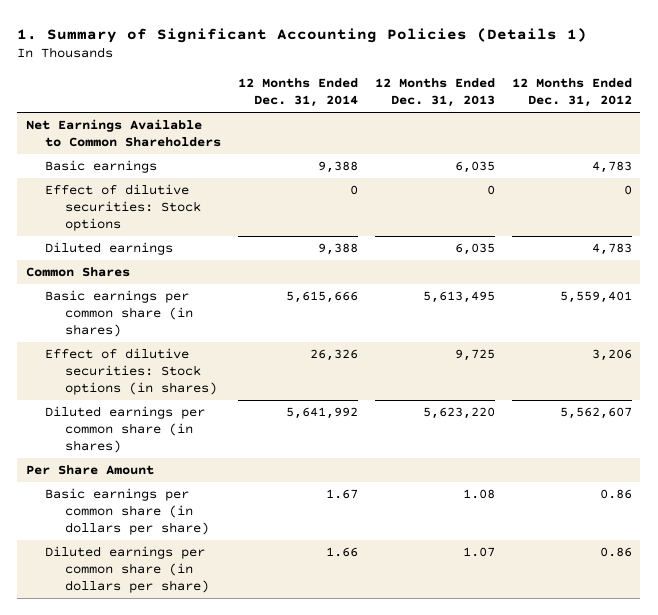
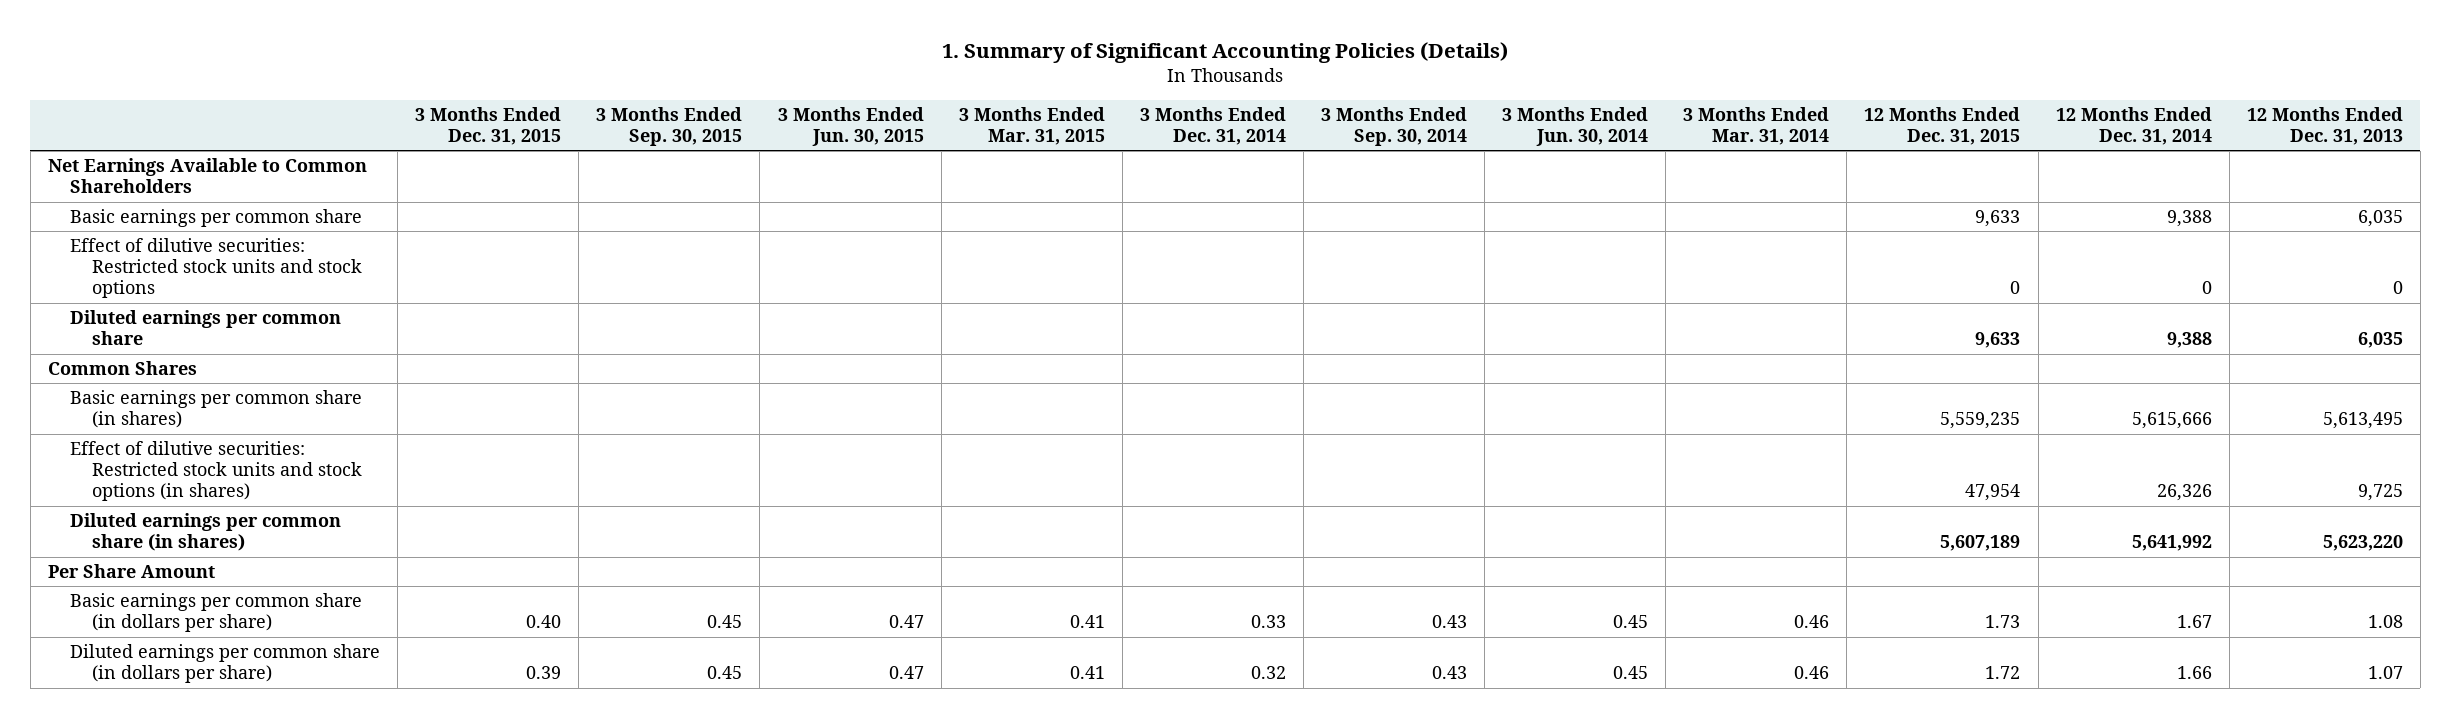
- 1. Summary of Significant Accounting Policies (Details 1)
+ 1. Summary of Significant Accounting Policies (Details)
- | 12 Months Ended Dec. 31, 2014 | 12 Months Ended Dec. 31, 2013 | 12 Months Ended Dec. 31, 2012
+ | 3 Months Ended Dec. 31, 2015 | 3 Months Ended Sep. 30, 2015 | 3 Months Ended Jun. 30, 2015 | 3 Months Ended Mar. 31, 2015 | 3 Months Ended Dec. 31, 2014 | 3 Months Ended Sep. 30, 2014 | 3 Months Ended Jun. 30, 2014 | 3 Months Ended Mar. 31, 2014 | 12 Months Ended Dec. 31, 2015 | 12 Months Ended Dec. 31, 2014 | 12 Months Ended Dec. 31, 2013
- Basic earnings | 9,388 | 6,035 | 4,783
- Effect of dilutive securities: Stock options | 0 | 0 | 0
- Diluted earnings | 9,388 | 6,035 | 4,783
+ Basic earnings per common share | | | | | | | | | 9,633 | 9,388 | 6,035
+ Effect of dilutive securities: Restricted stock units and stock options | | | | | | | | | 0 | 0 | 0
+ Diluted earnings per common share | | | | | | | | | 9,633 | 9,388 | 6,035
- Effect of dilutive securities: Stock options (in shares) | 26,326 | 9,725 | 3,206
+ Effect of dilutive securities: Restricted stock units and stock options (in shares) | | | | | | | | | 47,954 | 26,326 | 9,725

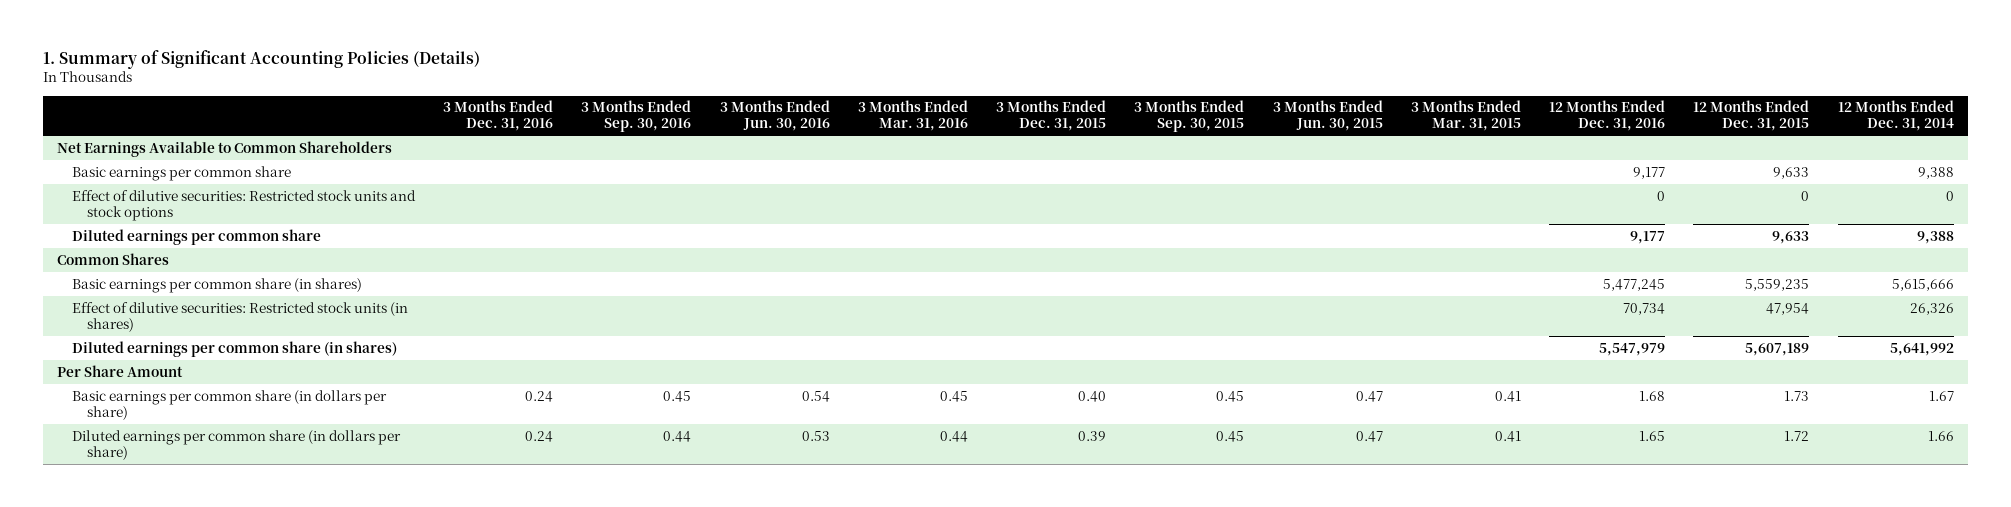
- | 3 Months Ended Dec. 31, 2015 | 3 Months Ended Sep. 30, 2015 | 3 Months Ended Jun. 30, 2015 | 3 Months Ended Mar. 31, 2015 | 3 Months Ended Dec. 31, 2014 | 3 Months Ended Sep. 30, 2014 | 3 Months Ended Jun. 30, 2014 | 3 Months Ended Mar. 31, 2014 | 12 Months Ended Dec. 31, 2015 | 12 Months Ended Dec. 31, 2014 | 12 Months Ended Dec. 31, 2013
+ | 3 Months Ended Dec. 31, 2016 | 3 Months Ended Sep. 30, 2016 | 3 Months Ended Jun. 30, 2016 | 3 Months Ended Mar. 31, 2016 | 3 Months Ended Dec. 31, 2015 | 3 Months Ended Sep. 30, 2015 | 3 Months Ended Jun. 30, 2015 | 3 Months Ended Mar. 31, 2015 | 12 Months Ended Dec. 31, 2016 | 12 Months Ended Dec. 31, 2015 | 12 Months Ended Dec. 31, 2014
- Effect of dilutive securities: Restricted stock units and stock options (in shares) | | | | | | | | | 47,954 | 26,326 | 9,725
+ Effect of dilutive securities: Restricted stock units (in shares) | | | | | | | | | 70,734 | 47,954 | 26,326

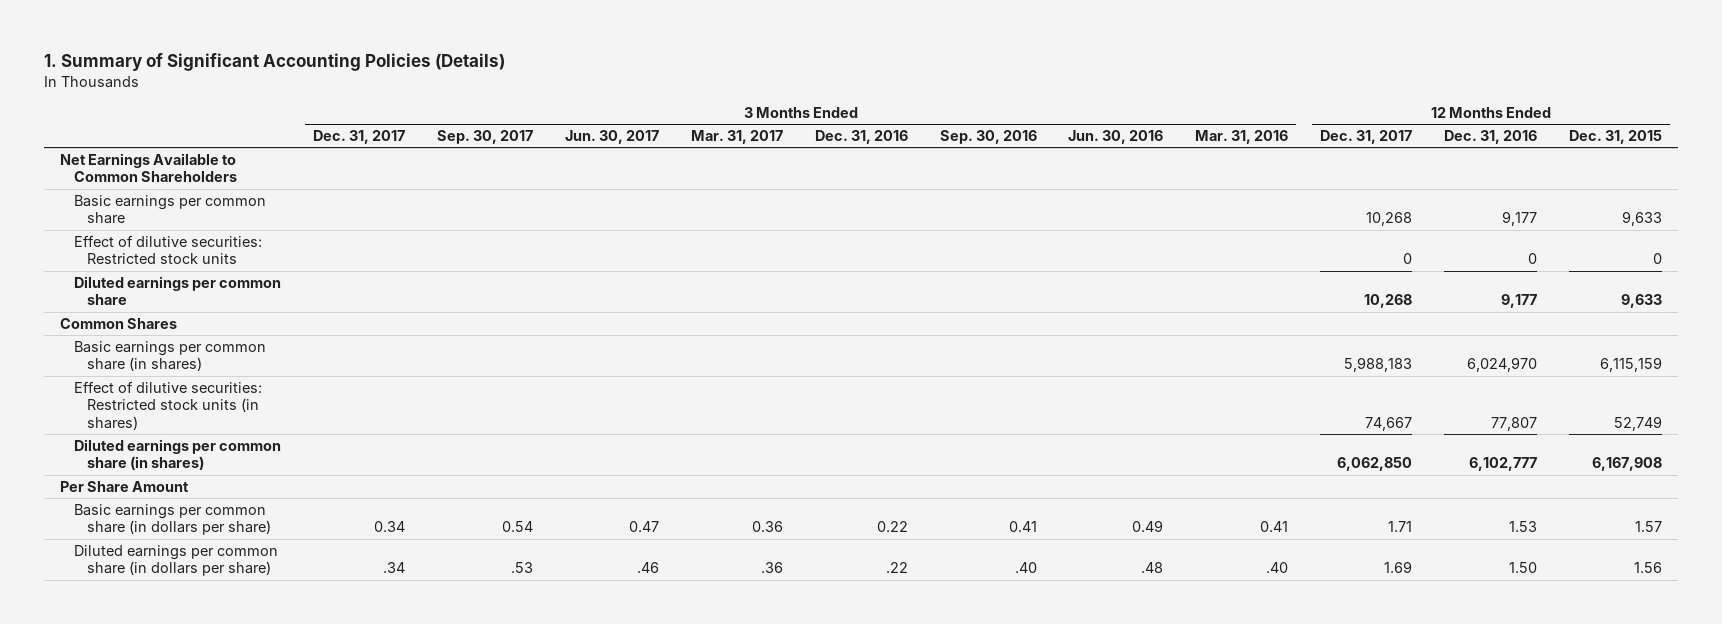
- | 3 Months Ended Dec. 31, 2016 | 3 Months Ended Sep. 30, 2016 | 3 Months Ended Jun. 30, 2016 | 3 Months Ended Mar. 31, 2016 | 3 Months Ended Dec. 31, 2015 | 3 Months Ended Sep. 30, 2015 | 3 Months Ended Jun. 30, 2015 | 3 Months Ended Mar. 31, 2015 | 12 Months Ended Dec. 31, 2016 | 12 Months Ended Dec. 31, 2015 | 12 Months Ended Dec. 31, 2014
+ | 3 Months Ended Dec. 31, 2017 | 3 Months Ended Sep. 30, 2017 | 3 Months Ended Jun. 30, 2017 | 3 Months Ended Mar. 31, 2017 | 3 Months Ended Dec. 31, 2016 | 3 Months Ended Sep. 30, 2016 | 3 Months Ended Jun. 30, 2016 | 3 Months Ended Mar. 31, 2016 | 12 Months Ended Dec. 31, 2017 | 12 Months Ended Dec. 31, 2016 | 12 Months Ended Dec. 31, 2015
- Effect of dilutive securities: Restricted stock units and stock options | | | | | | | | | 0 | 0 | 0
+ Effect of dilutive securities: Restricted stock units | | | | | | | | | 0 | 0 | 0
- Basic earnings per common share (in shares) | | | | | | | | | 5,477,245 | 5,559,235 | 5,615,666
- Effect of dilutive securities: Restricted stock units (in shares) | | | | | | | | | 70,734 | 47,954 | 26,326
- Diluted earnings per common share (in shares) | | | | | | | | | 5,547,979 | 5,607,189 | 5,641,992
+ Basic earnings per common share (in shares) | | | | | | | | | 5,988,183 | 6,024,970 | 6,115,159
+ Effect of dilutive securities: Restricted stock units (in shares) | | | | | | | | | 74,667 | 77,807 | 52,749
+ Diluted earnings per common share (in shares) | | | | | | | | | 6,062,850 | 6,102,777 | 6,167,908
- Basic earnings per common share (in dollars per share) | 0.24 | 0.45 | 0.54 | 0.45 | 0.40 | 0.45 | 0.47 | 0.41 | 1.68 | 1.73 | 1.67
- Diluted earnings per common share (in dollars per share) | 0.24 | 0.44 | 0.53 | 0.44 | 0.39 | 0.45 | 0.47 | 0.41 | 1.65 | 1.72 | 1.66
+ Basic earnings per common share (in dollars per share) | 0.34 | 0.54 | 0.47 | 0.36 | 0.22 | 0.41 | 0.49 | 0.41 | 1.71 | 1.53 | 1.57
+ Diluted earnings per common share (in dollars per share) | .34 | .53 | .46 | .36 | .22 | .40 | .48 | .40 | 1.69 | 1.50 | 1.56

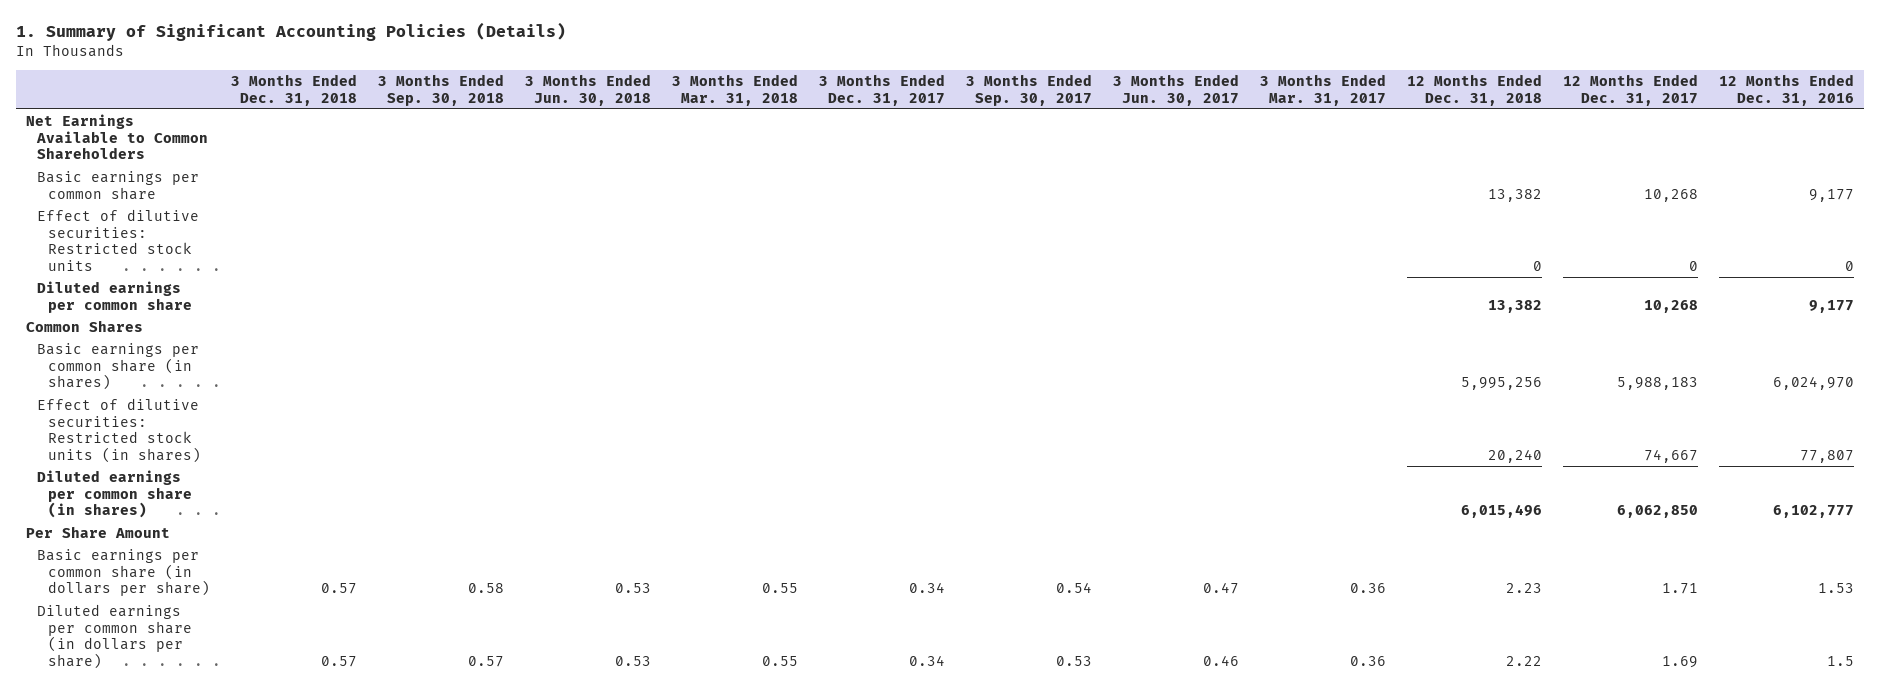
- | 3 Months Ended Dec. 31, 2017 | 3 Months Ended Sep. 30, 2017 | 3 Months Ended Jun. 30, 2017 | 3 Months Ended Mar. 31, 2017 | 3 Months Ended Dec. 31, 2016 | 3 Months Ended Sep. 30, 2016 | 3 Months Ended Jun. 30, 2016 | 3 Months Ended Mar. 31, 2016 | 12 Months Ended Dec. 31, 2017 | 12 Months Ended Dec. 31, 2016 | 12 Months Ended Dec. 31, 2015
+ | 3 Months Ended Dec. 31, 2018 | 3 Months Ended Sep. 30, 2018 | 3 Months Ended Jun. 30, 2018 | 3 Months Ended Mar. 31, 2018 | 3 Months Ended Dec. 31, 2017 | 3 Months Ended Sep. 30, 2017 | 3 Months Ended Jun. 30, 2017 | 3 Months Ended Mar. 31, 2017 | 12 Months Ended Dec. 31, 2018 | 12 Months Ended Dec. 31, 2017 | 12 Months Ended Dec. 31, 2016
- Diluted earnings per common share (in dollars per share) | .34 | .53 | .46 | .36 | .22 | .40 | .48 | .40 | 1.69 | 1.50 | 1.56
+ Diluted earnings per common share (in dollars per share) | 0.57 | 0.57 | 0.53 | 0.55 | 0.34 | 0.53 | 0.46 | 0.36 | 2.22 | 1.69 | 1.5

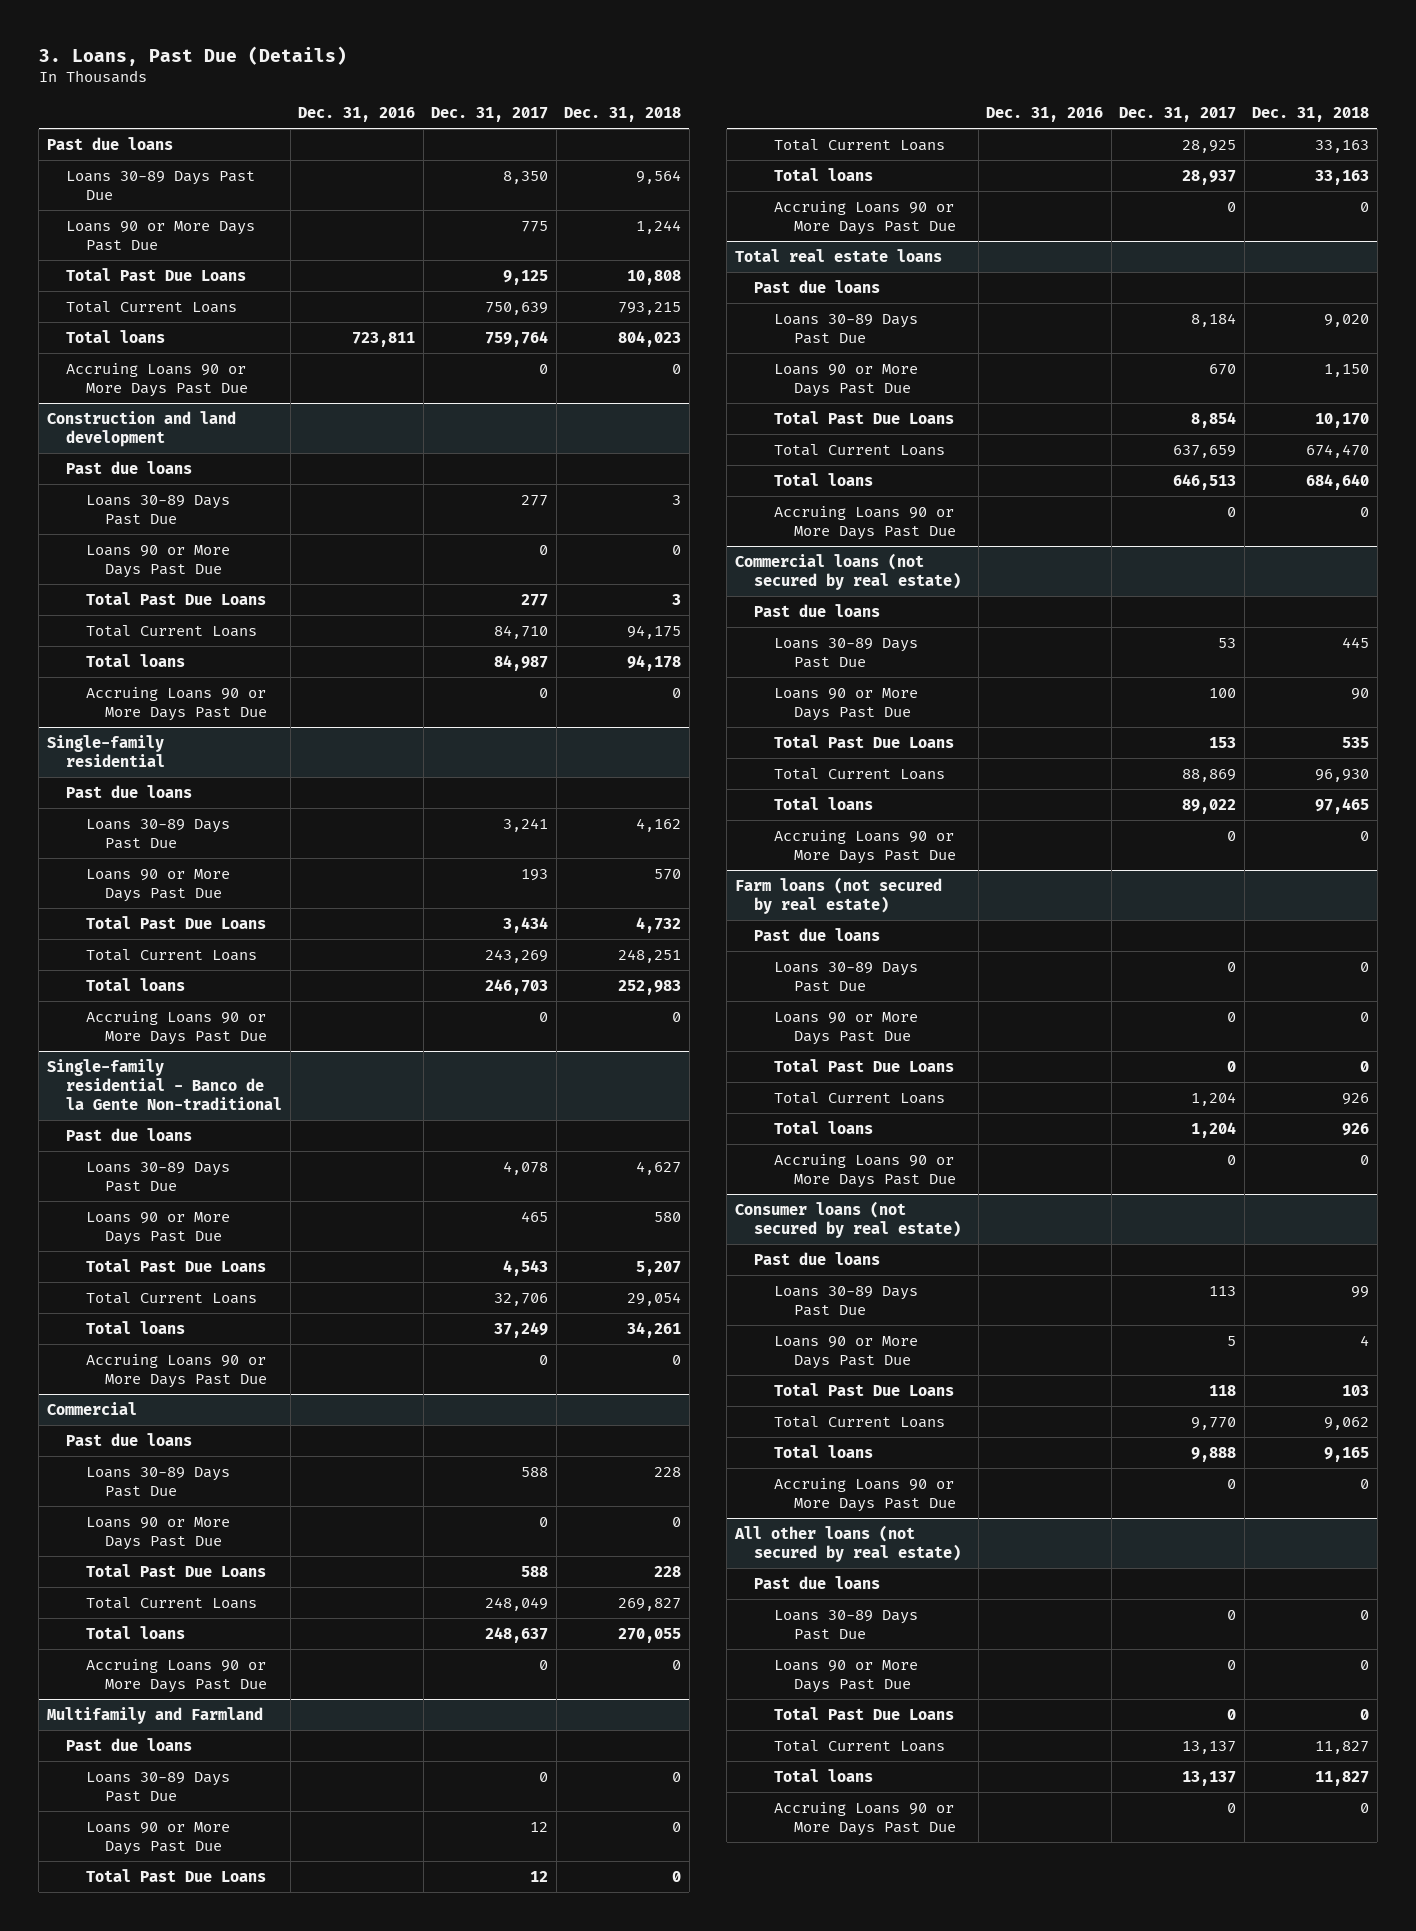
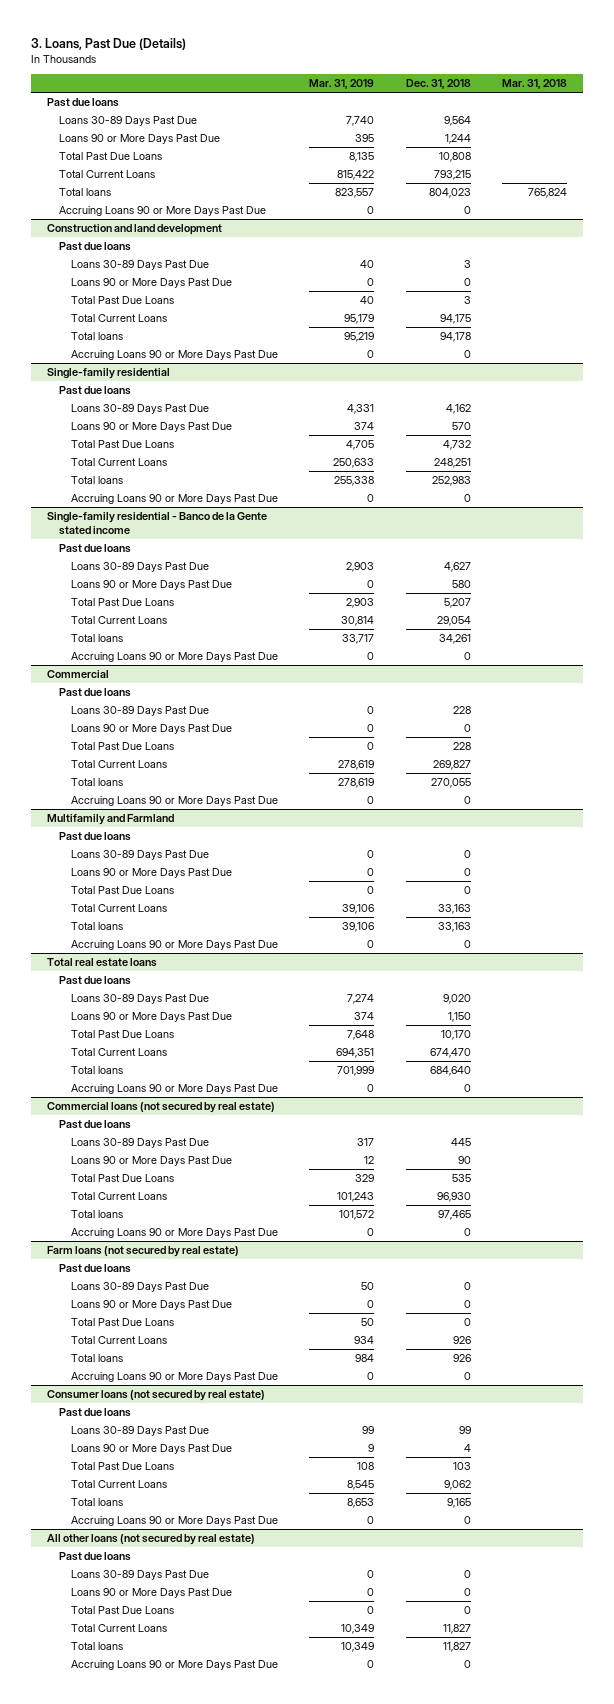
- | Dec. 31, 2016 | Dec. 31, 2017 | Dec. 31, 2018
+ | Mar. 31, 2019 | Dec. 31, 2018 | Mar. 31, 2018
- Single-family residential - Banco de la Gente Non-traditional
+ Single-family residential - Banco de la Gente stated income

